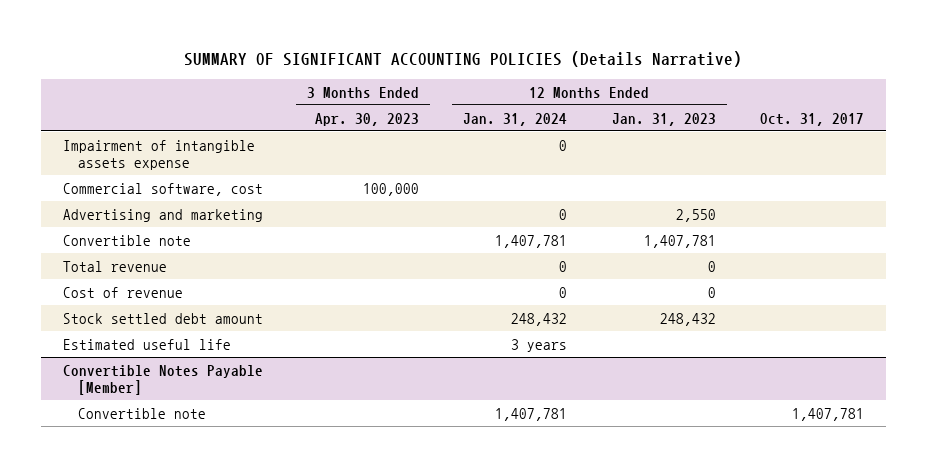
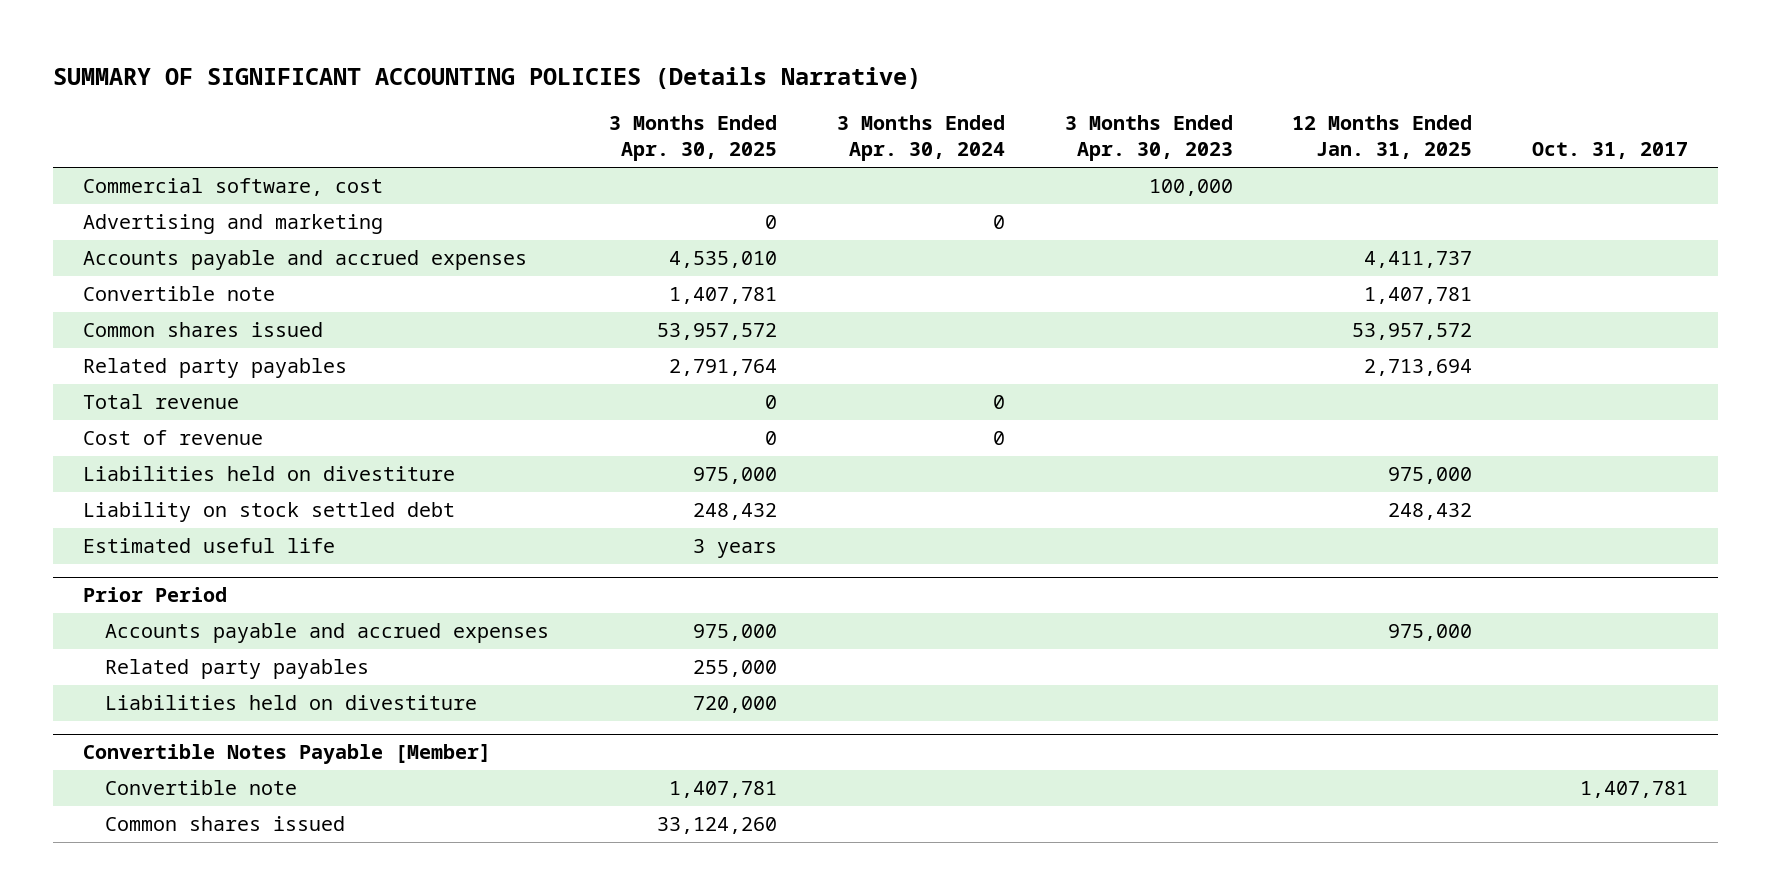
- | 3 Months Ended Apr. 30, 2023 | 12 Months Ended Jan. 31, 2024 | 12 Months Ended Jan. 31, 2023 | Oct. 31, 2017
+ | 3 Months Ended Apr. 30, 2025 | 3 Months Ended Apr. 30, 2024 | 3 Months Ended Apr. 30, 2023 | 12 Months Ended Jan. 31, 2025 | Oct. 31, 2017
- Impairment of intangible assets expense | | 0 | |
+ Accounts payable and accrued expenses | 4,535,010 | | | 4,411,737 |
+ Common shares issued | 53,957,572 | | | 53,957,572 |
+ Related party payables | 2,791,764 | | | 2,713,694 |
- Stock settled debt amount | | 248,432 | 248,432 |
+ Liabilities held on divestiture | 975,000 | | | 975,000 |
+ Liability on stock settled debt | 248,432 | | | 248,432 |
+ Prior Period
+ Accounts payable and accrued expenses | 975,000 | | | 975,000 |
+ Related party payables | 255,000 | | | |
+ Liabilities held on divestiture | 720,000 | | | |
@ Convertible Notes Payable [Member]
+ Common shares issued | 33,124,260 | | | |

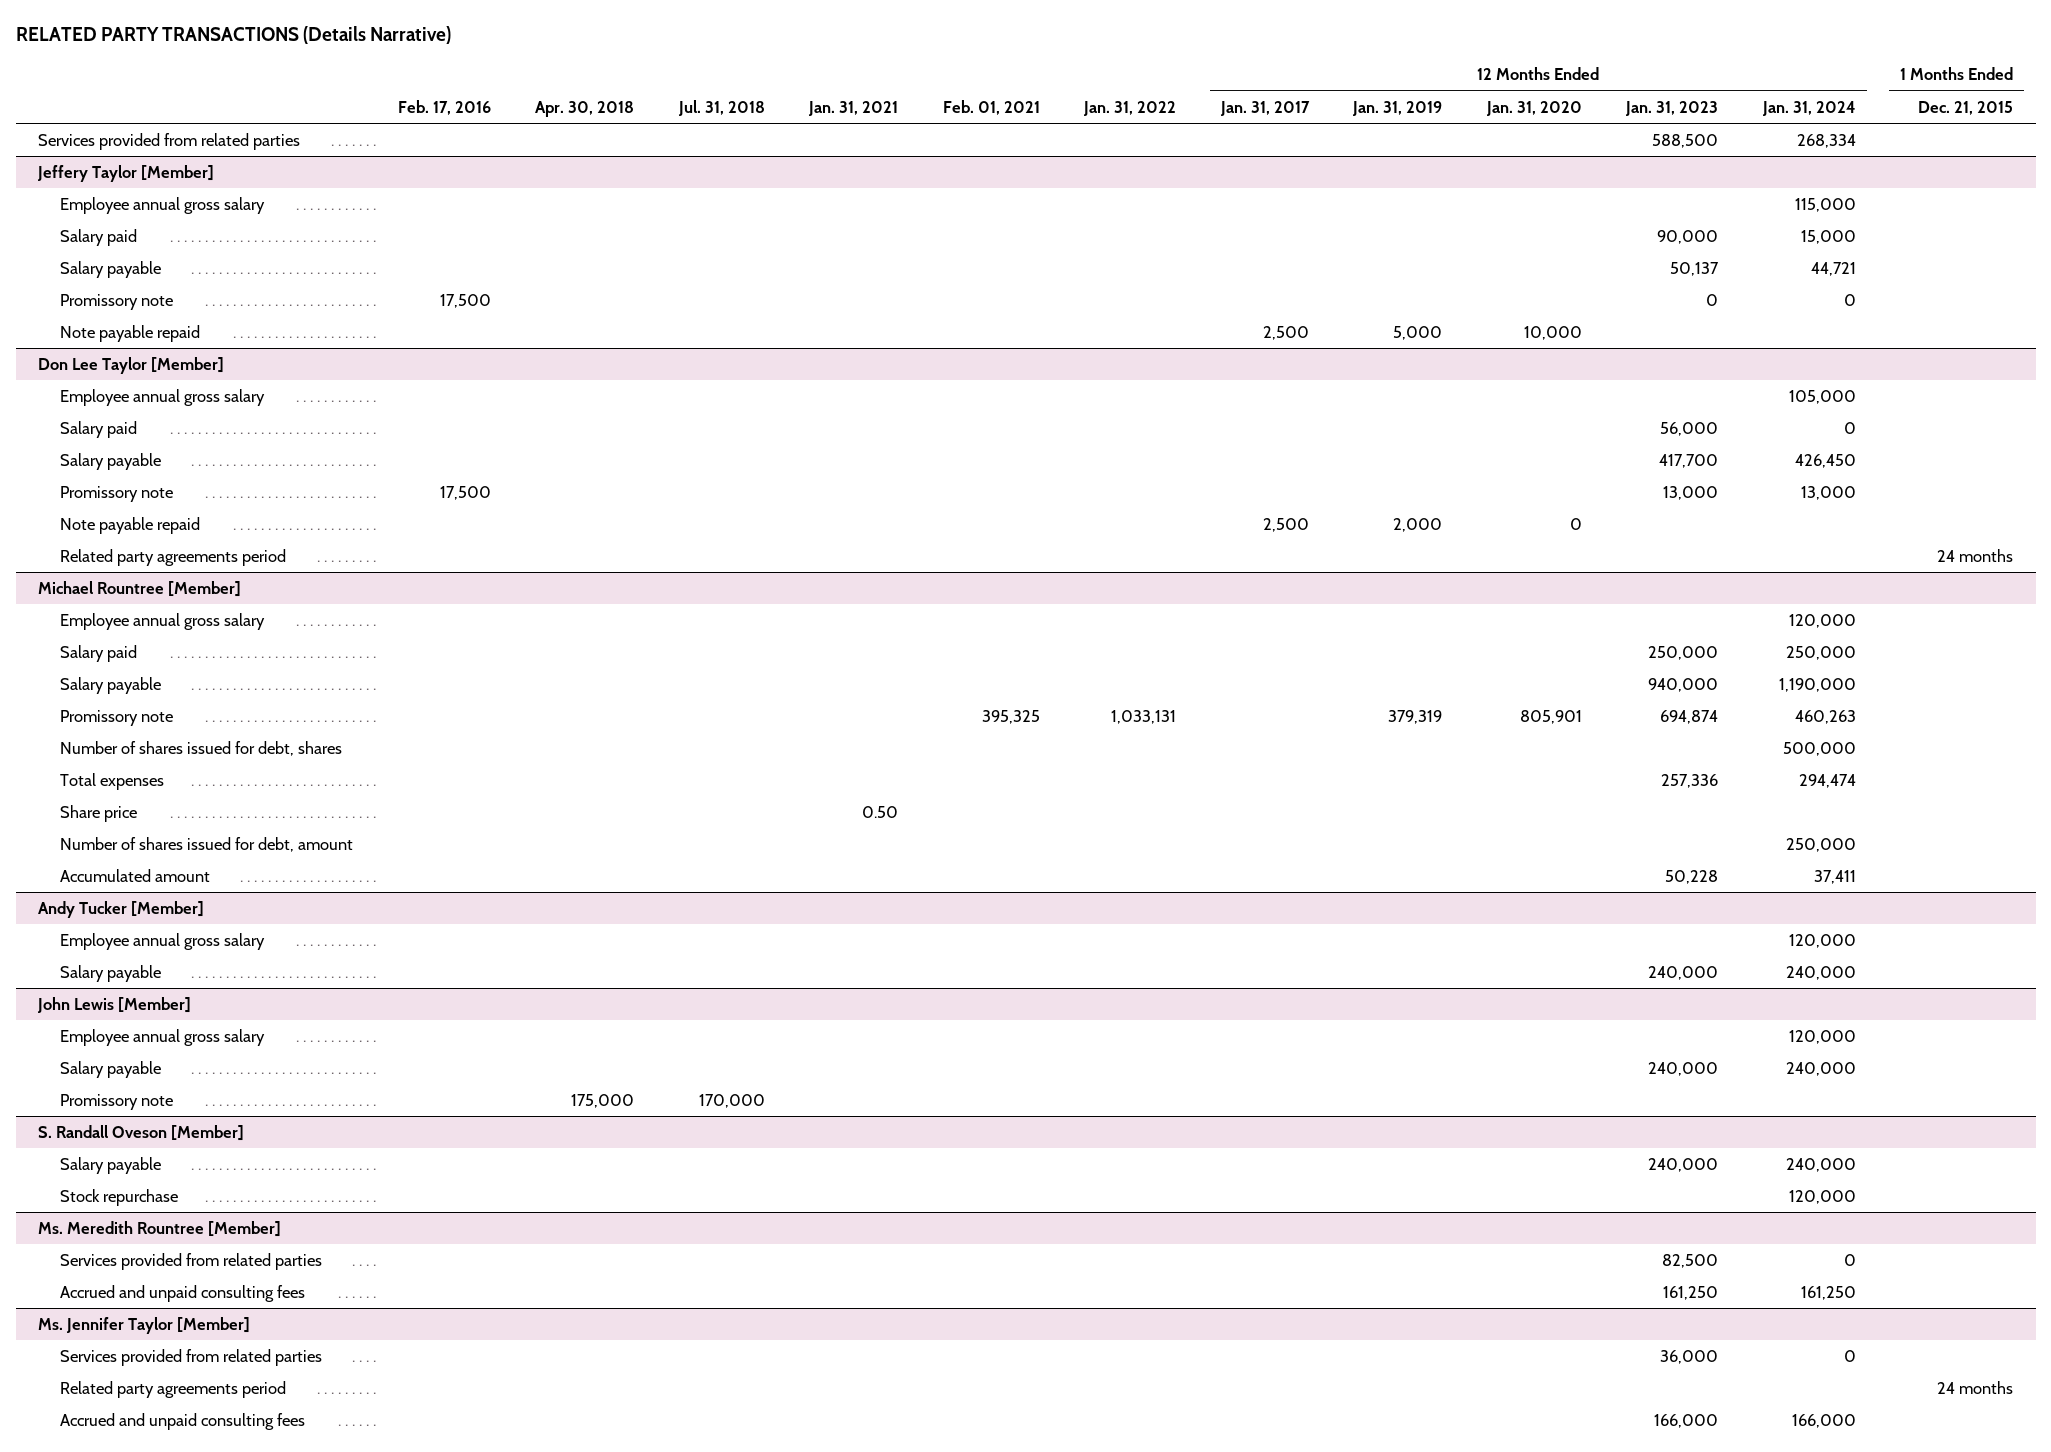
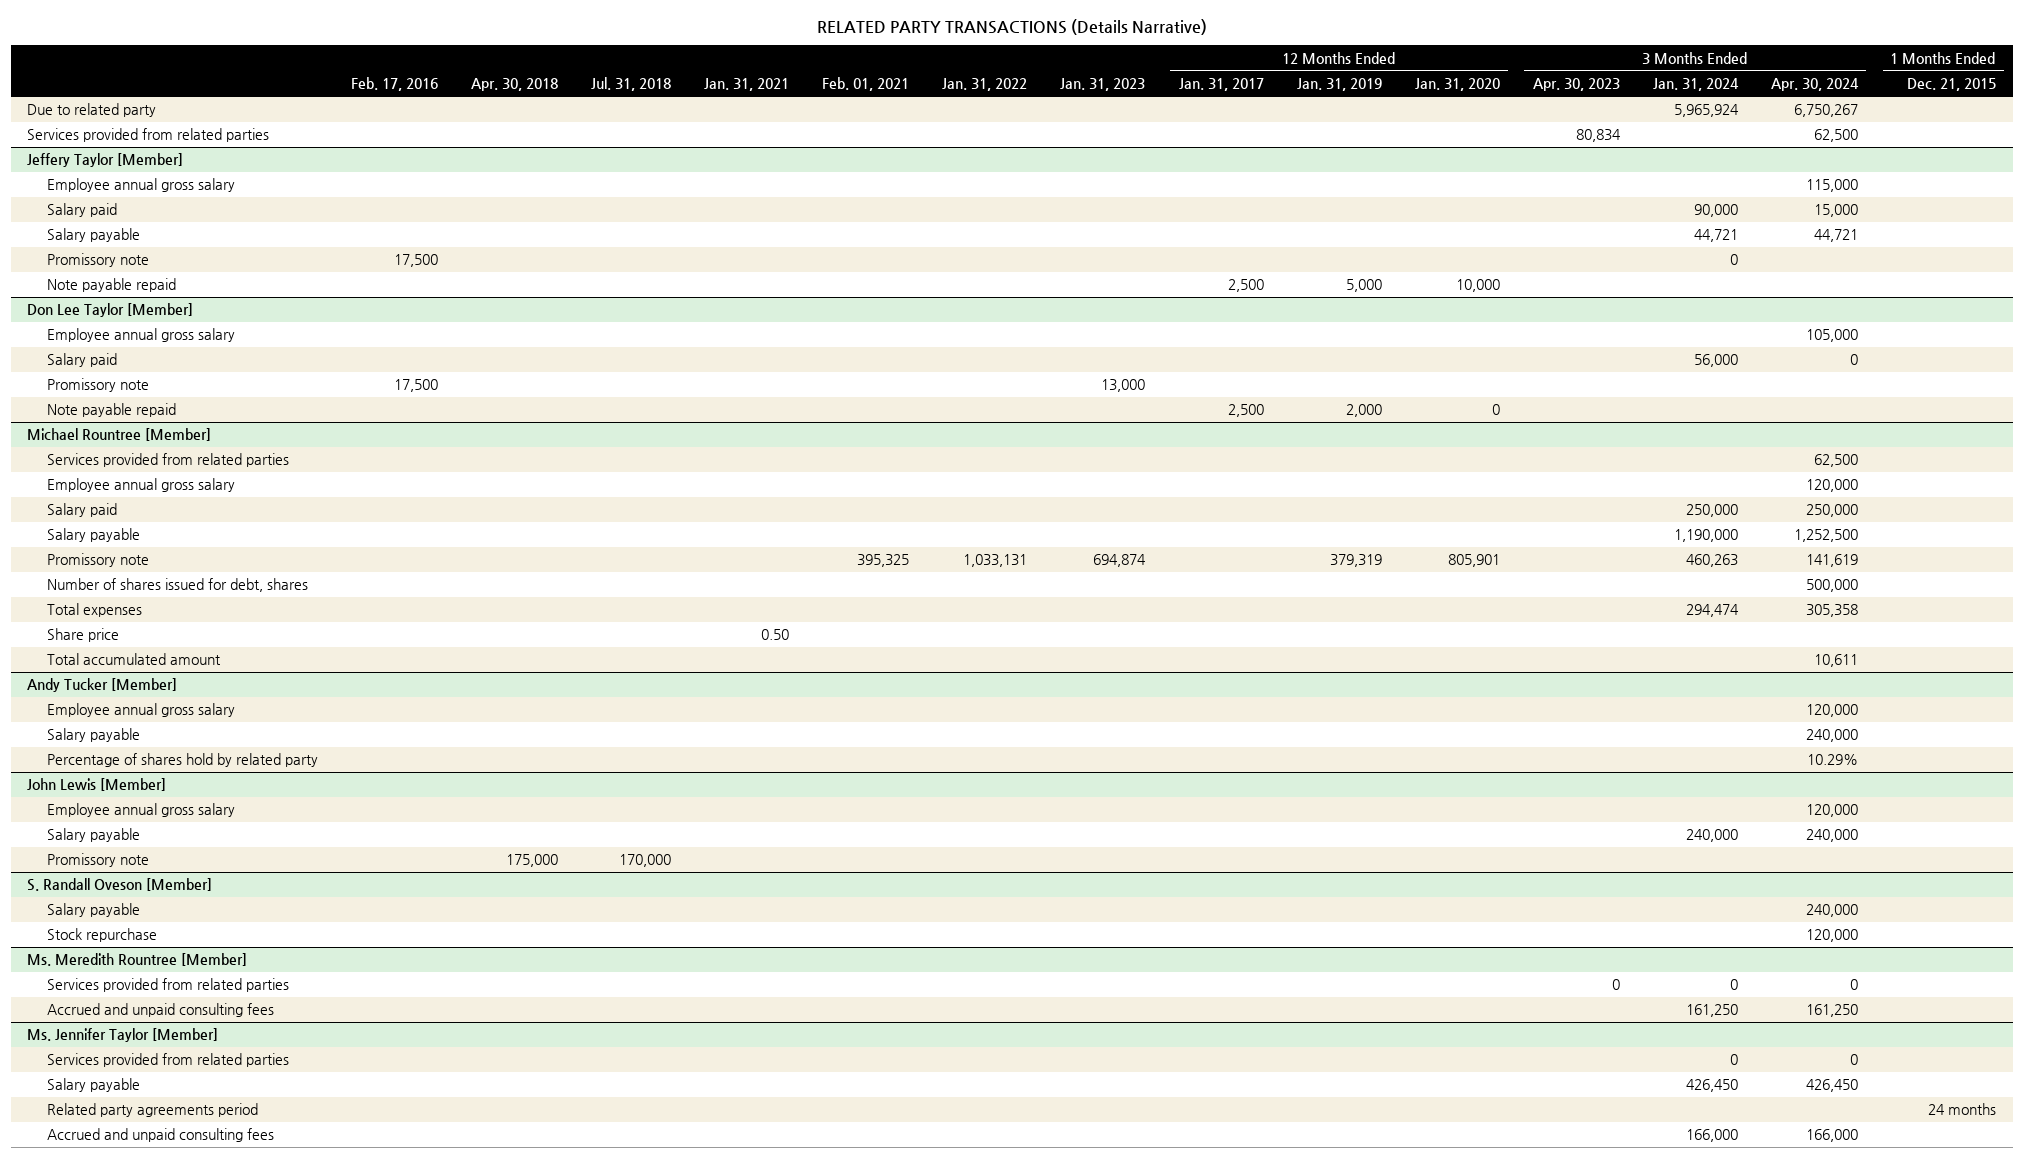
- | Feb. 17, 2016 | Apr. 30, 2018 | Jul. 31, 2018 | Jan. 31, 2021 | Feb. 01, 2021 | Jan. 31, 2022 | 12 Months Ended Jan. 31, 2017 | 12 Months Ended Jan. 31, 2019 | 12 Months Ended Jan. 31, 2020 | 12 Months Ended Jan. 31, 2023 | 12 Months Ended Jan. 31, 2024 | 1 Months Ended Dec. 21, 2015
+ | Feb. 17, 2016 | Apr. 30, 2018 | Jul. 31, 2018 | Jan. 31, 2021 | Feb. 01, 2021 | Jan. 31, 2022 | Jan. 31, 2023 | 12 Months Ended Jan. 31, 2017 | 12 Months Ended Jan. 31, 2019 | 12 Months Ended Jan. 31, 2020 | 3 Months Ended Apr. 30, 2023 | 3 Months Ended Jan. 31, 2024 | 3 Months Ended Apr. 30, 2024 | 1 Months Ended Dec. 21, 2015
+ Due to related party | | | | | | | | | | | | 5,965,924 | 6,750,267 |
@ Don Lee Taylor [Member]
- Salary payable | | | | | | | | | | 417,700 | 426,450 |
- Related party agreements period | | | | | | | | | | | | 24 months
@ Michael Rountree [Member]
+ Services provided from related parties | | | | | | | | | | | | | 62,500 |
- Number of shares issued for debt, amount | | | | | | | | | | | 250,000 |
- Accumulated amount | | | | | | | | | | 50,228 | 37,411 |
+ Total accumulated amount | | | | | | | | | | | | | 10,611 |
@ Andy Tucker [Member]
+ Percentage of shares hold by related party | | | | | | | | | | | | | 10.29% |
@ Ms. Jennifer Taylor [Member]
+ Salary payable | | | | | | | | | | | | 426,450 | 426,450 |

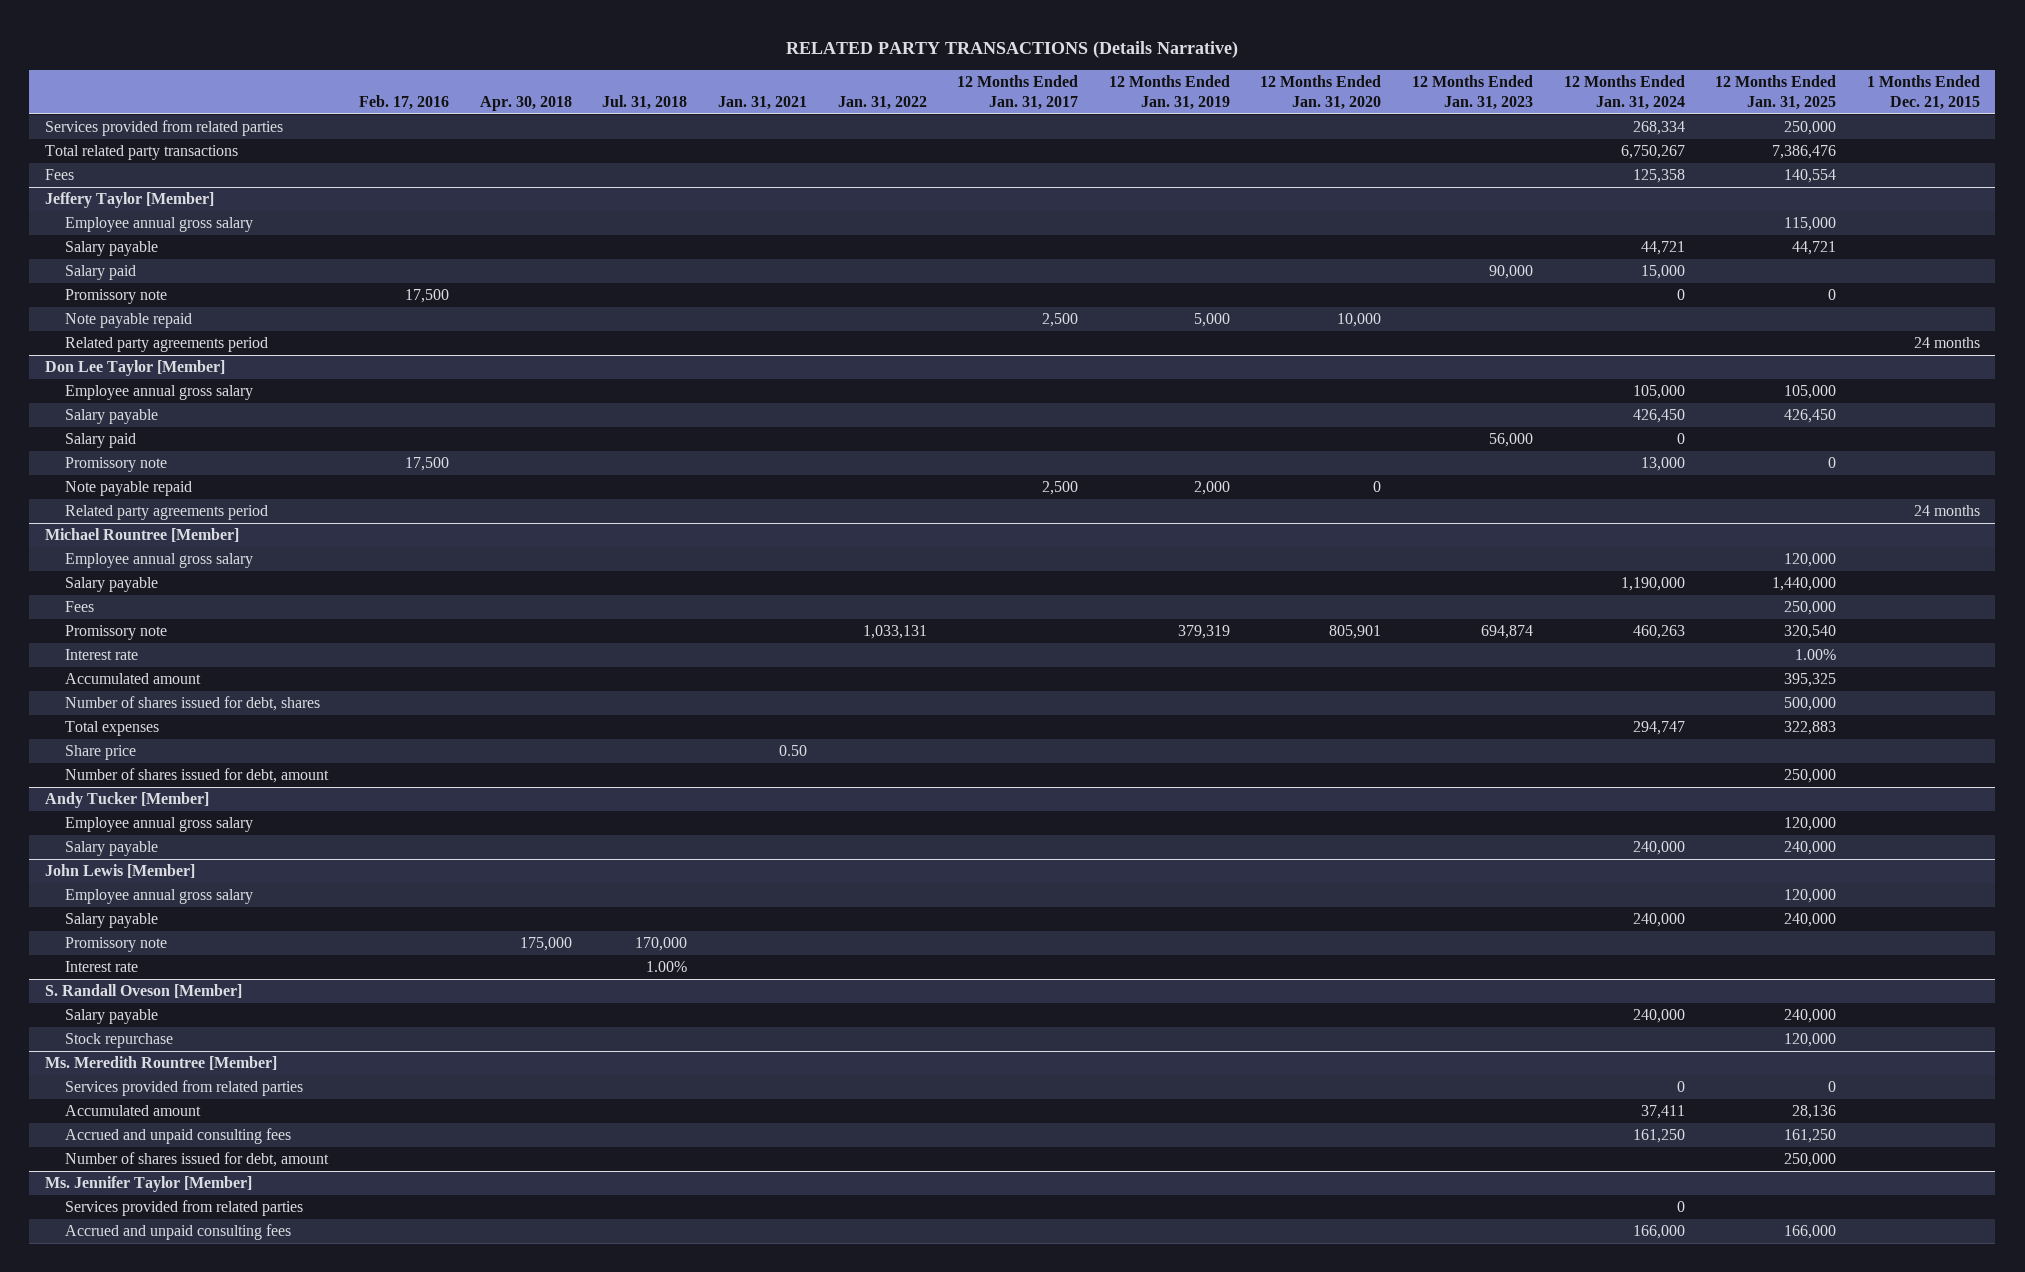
- | Feb. 17, 2016 | Apr. 30, 2018 | Jul. 31, 2018 | Jan. 31, 2021 | Feb. 01, 2021 | Jan. 31, 2022 | Jan. 31, 2023 | 12 Months Ended Jan. 31, 2017 | 12 Months Ended Jan. 31, 2019 | 12 Months Ended Jan. 31, 2020 | 3 Months Ended Apr. 30, 2023 | 3 Months Ended Jan. 31, 2024 | 3 Months Ended Apr. 30, 2024 | 1 Months Ended Dec. 21, 2015
+ | Feb. 17, 2016 | Apr. 30, 2018 | Jul. 31, 2018 | Jan. 31, 2021 | Jan. 31, 2022 | 12 Months Ended Jan. 31, 2017 | 12 Months Ended Jan. 31, 2019 | 12 Months Ended Jan. 31, 2020 | 12 Months Ended Jan. 31, 2023 | 12 Months Ended Jan. 31, 2024 | 12 Months Ended Jan. 31, 2025 | 1 Months Ended Dec. 21, 2015
- Due to related party | | | | | | | | | | | | 5,965,924 | 6,750,267 |
+ Total related party transactions | | | | | | | | | | 6,750,267 | 7,386,476 |
+ Fees | | | | | | | | | | 125,358 | 140,554 |
@ Jeffery Taylor [Member]
moved down: Salary paid | | | | | | | | | 90,000 | 15,000 | |
+ Related party agreements period | | | | | | | | | | | | 24 months
@ Don Lee Taylor [Member]
+ Salary payable | | | | | | | | | | 426,450 | 426,450 |
+ Related party agreements period | | | | | | | | | | | | 24 months
@ Michael Rountree [Member]
- Services provided from related parties | | | | | | | | | | | | | 62,500 |
- Salary paid | | | | | | | | | | | | 250,000 | 250,000 |
+ Fees | | | | | | | | | | | 250,000 |
+ Interest rate | | | | | | | | | | | 1.00% |
+ Accumulated amount | | | | | | | | | | | 395,325 |
- Total accumulated amount | | | | | | | | | | | | | 10,611 |
+ Number of shares issued for debt, amount | | | | | | | | | | | 250,000 |
@ Andy Tucker [Member]
- Percentage of shares hold by related party | | | | | | | | | | | | | 10.29% |
@ John Lewis [Member]
+ Interest rate | | | 1.00% | | | | | | | | |
@ Ms. Meredith Rountree [Member]
+ Accumulated amount | | | | | | | | | | 37,411 | 28,136 |
+ Number of shares issued for debt, amount | | | | | | | | | | | 250,000 |
@ Ms. Jennifer Taylor [Member]
- Salary payable | | | | | | | | | | | | 426,450 | 426,450 |
- Related party agreements period | | | | | | | | | | | | | | 24 months

